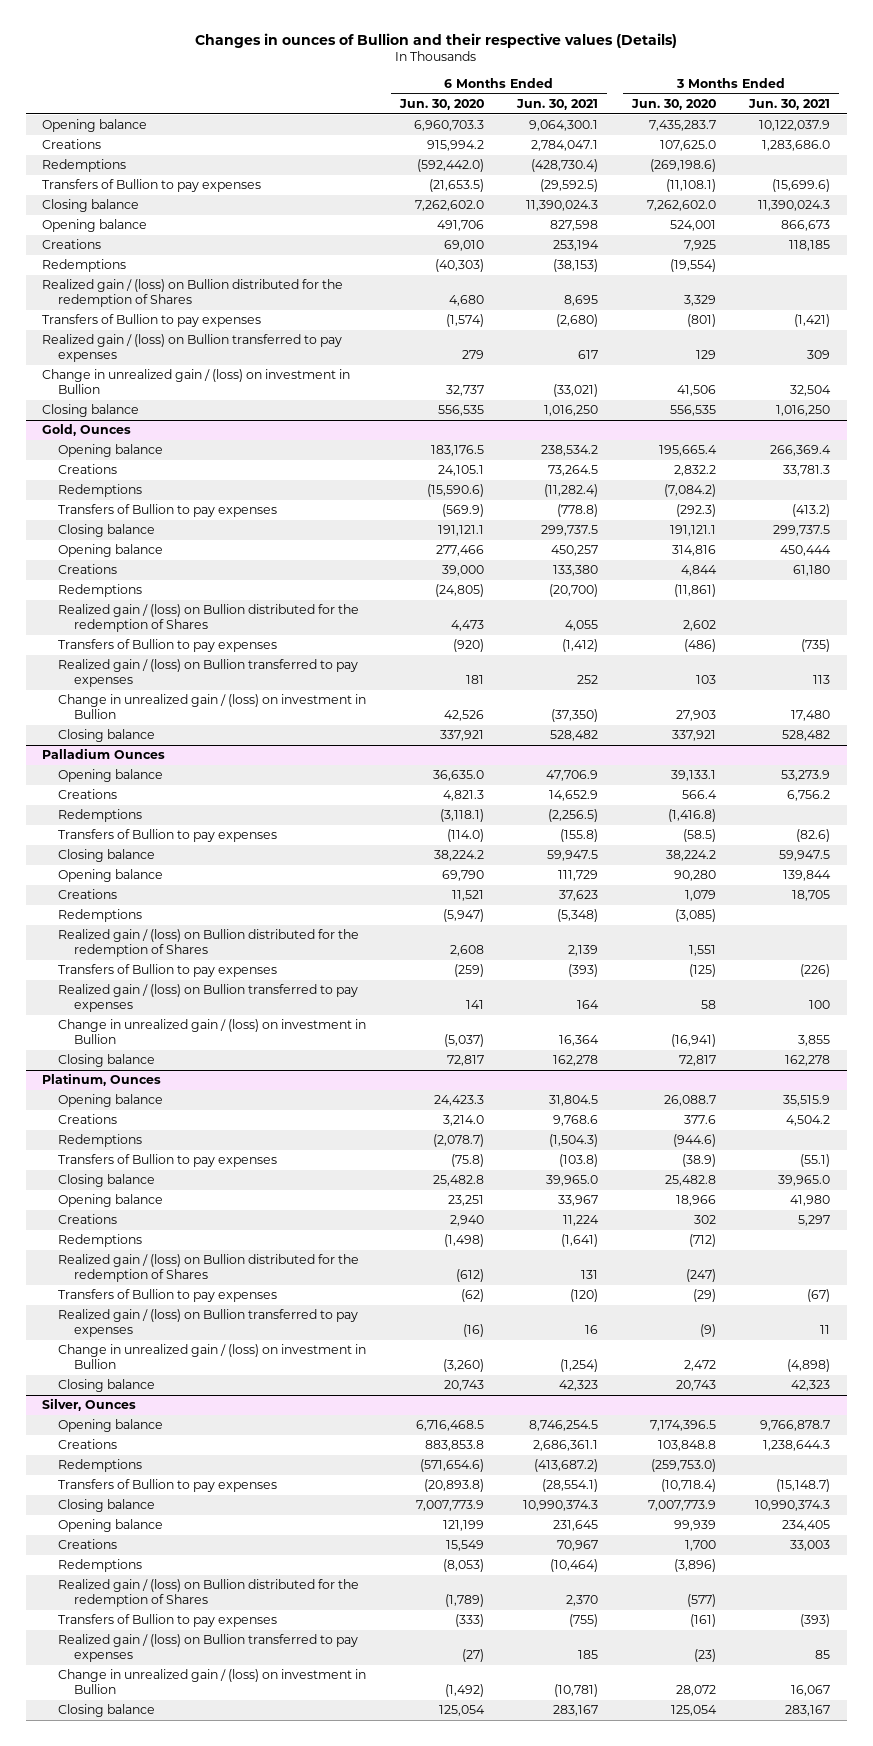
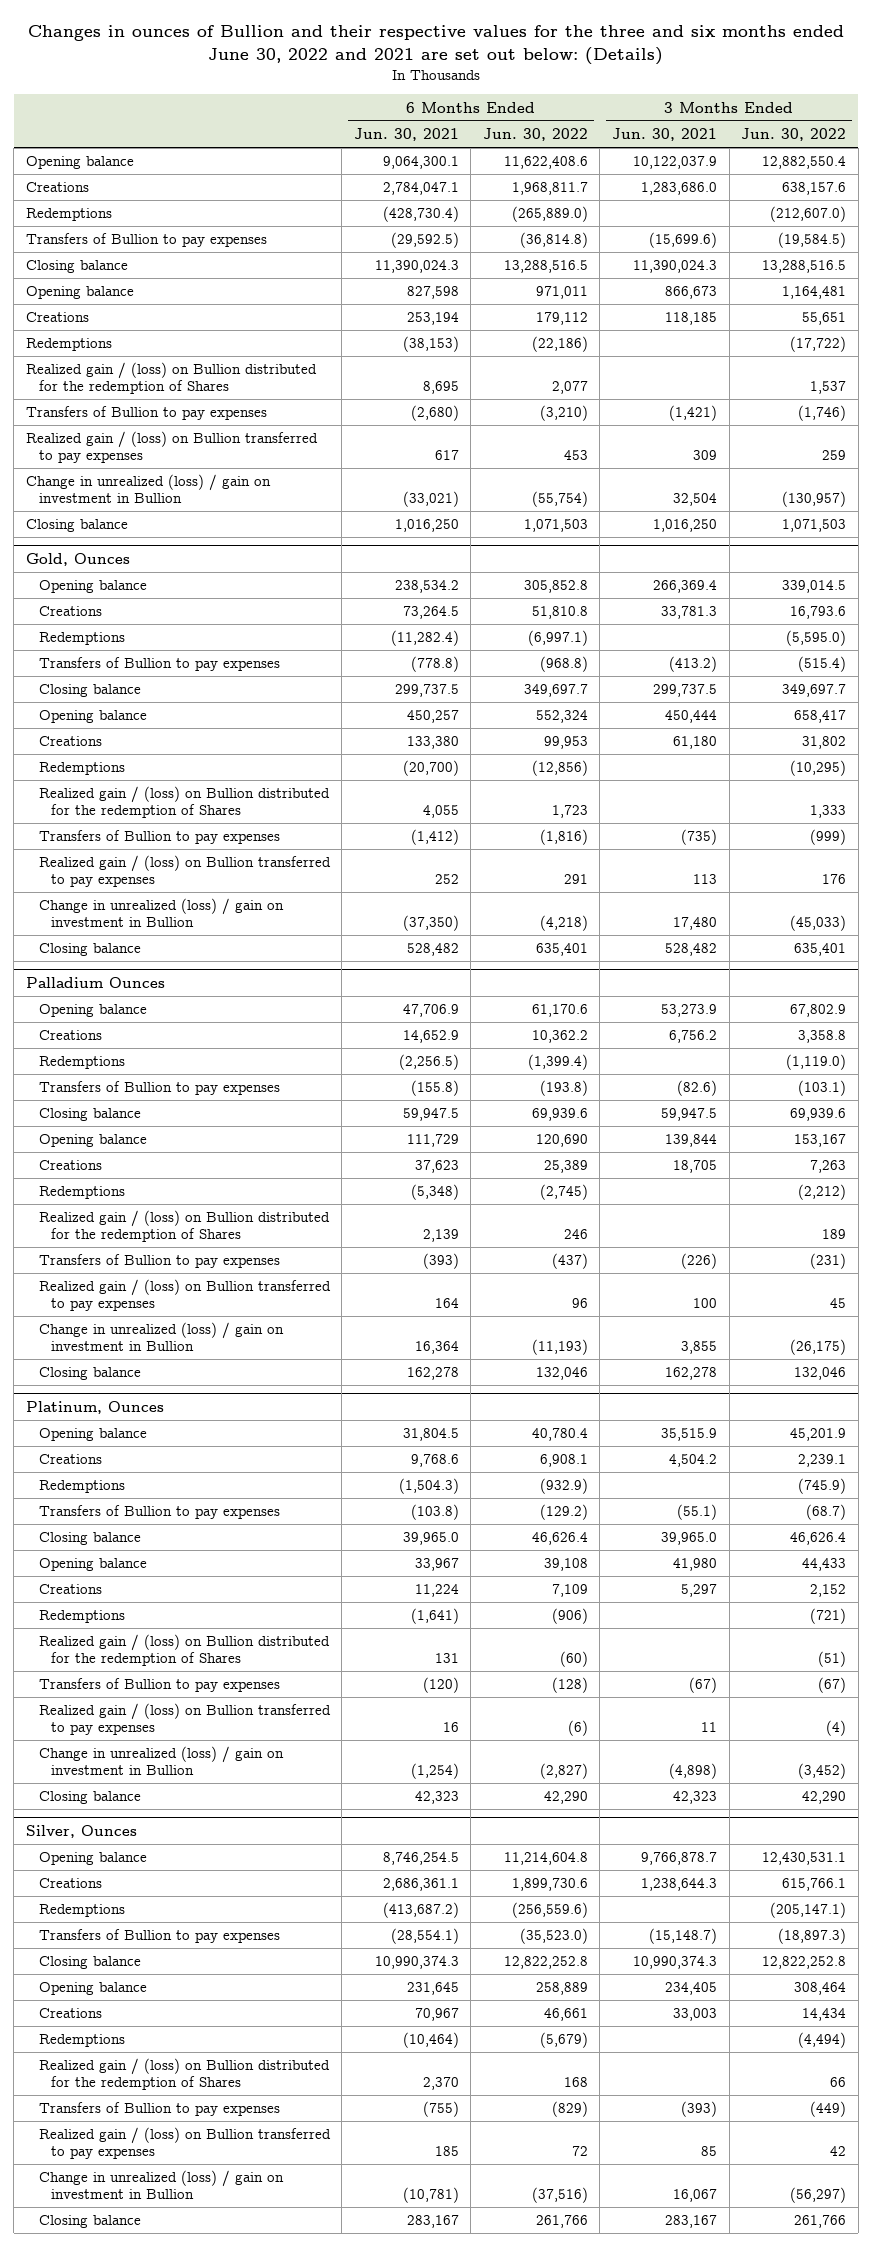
- Changes in ounces of Bullion and their respective values (Details)
+ Changes in ounces of Bullion and their respective values for the three and six months ended June 30, 2022 and 2021 are set out below: (Details)
- | 6 Months Ended Jun. 30, 2020 | 6 Months Ended Jun. 30, 2021 | 3 Months Ended Jun. 30, 2020 | 3 Months Ended Jun. 30, 2021
+ | 6 Months Ended Jun. 30, 2021 | 6 Months Ended Jun. 30, 2022 | 3 Months Ended Jun. 30, 2021 | 3 Months Ended Jun. 30, 2022
- Change in unrealized gain / (loss) on investment in Bullion | 32,737 | (33,021) | 41,506 | 32,504
+ Change in unrealized (loss) / gain on investment in Bullion | (33,021) | (55,754) | 32,504 | (130,957)
@ Gold, Ounces
- Change in unrealized gain / (loss) on investment in Bullion | 42,526 | (37,350) | 27,903 | 17,480
+ Change in unrealized (loss) / gain on investment in Bullion | (37,350) | (4,218) | 17,480 | (45,033)
@ Palladium Ounces
- Change in unrealized gain / (loss) on investment in Bullion | (5,037) | 16,364 | (16,941) | 3,855
+ Change in unrealized (loss) / gain on investment in Bullion | 16,364 | (11,193) | 3,855 | (26,175)
@ Platinum, Ounces
- Change in unrealized gain / (loss) on investment in Bullion | (3,260) | (1,254) | 2,472 | (4,898)
+ Change in unrealized (loss) / gain on investment in Bullion | (1,254) | (2,827) | (4,898) | (3,452)
@ Silver, Ounces
- Change in unrealized gain / (loss) on investment in Bullion | (1,492) | (10,781) | 28,072 | 16,067
+ Change in unrealized (loss) / gain on investment in Bullion | (10,781) | (37,516) | 16,067 | (56,297)

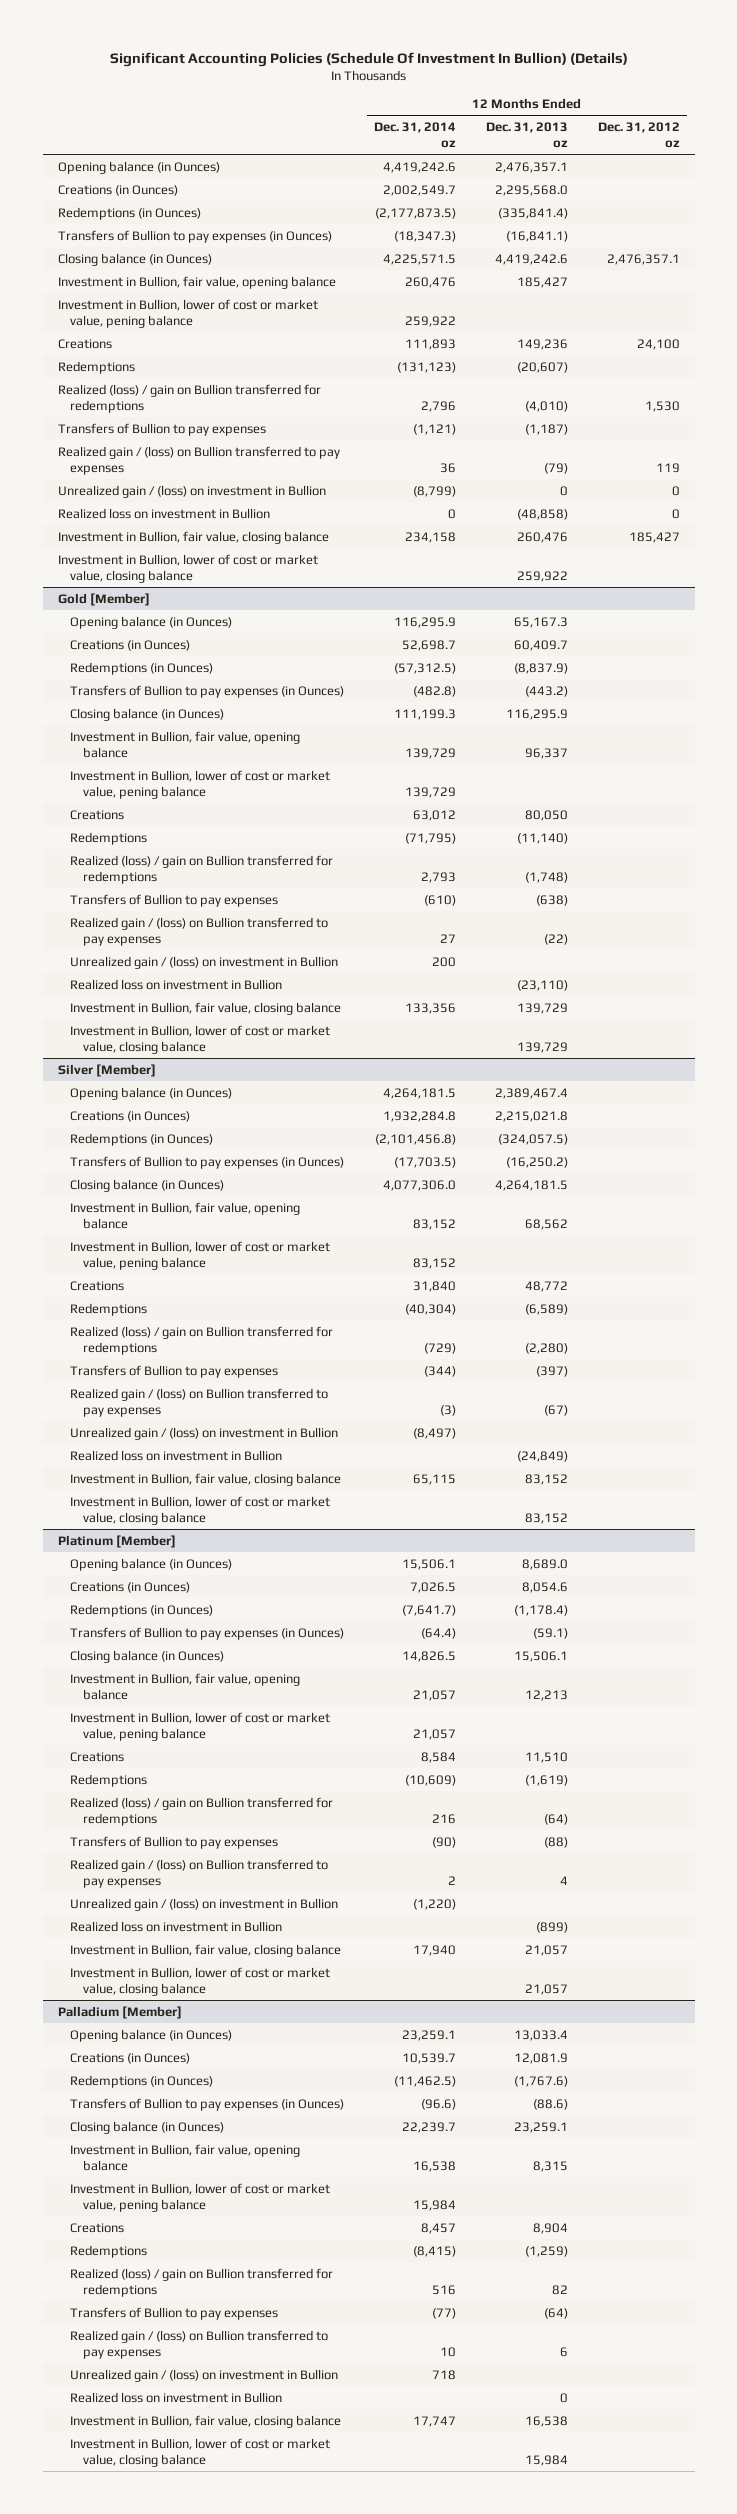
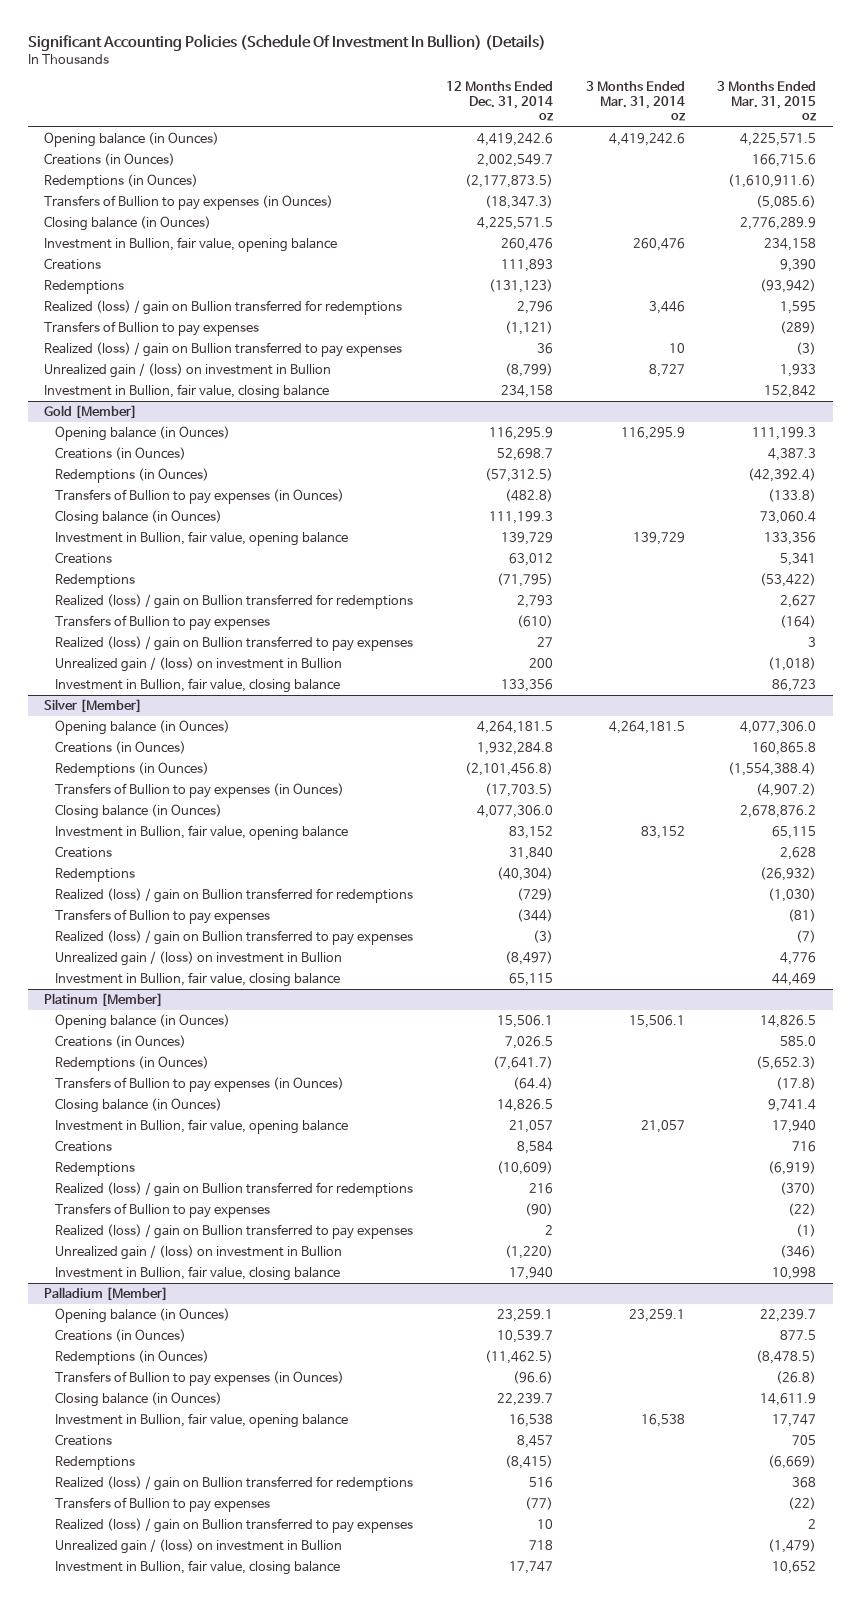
- | 12 Months Ended Dec. 31, 2014 oz | 12 Months Ended Dec. 31, 2013 oz | 12 Months Ended Dec. 31, 2012 oz
+ | 12 Months Ended Dec. 31, 2014 oz | 3 Months Ended Mar. 31, 2014 oz | 3 Months Ended Mar. 31, 2015 oz
- Investment in Bullion, lower of cost or market value, pening balance | 259,922 | |
- Realized gain / (loss) on Bullion transferred to pay expenses | 36 | (79) | 119
+ Realized (loss) / gain on Bullion transferred to pay expenses | 36 | 10 | (3)
- Realized loss on investment in Bullion | 0 | (48,858) | 0
- Investment in Bullion, lower of cost or market value, closing balance | | 259,922 |
@ Gold [Member]
- Investment in Bullion, lower of cost or market value, pening balance | 139,729 | |
- Realized gain / (loss) on Bullion transferred to pay expenses | 27 | (22) |
+ Realized (loss) / gain on Bullion transferred to pay expenses | 27 | | 3
- Realized loss on investment in Bullion | | (23,110) |
- Investment in Bullion, lower of cost or market value, closing balance | | 139,729 |
@ Silver [Member]
- Investment in Bullion, lower of cost or market value, pening balance | 83,152 | |
- Realized gain / (loss) on Bullion transferred to pay expenses | (3) | (67) |
+ Realized (loss) / gain on Bullion transferred to pay expenses | (3) | | (7)
- Realized loss on investment in Bullion | | (24,849) |
- Investment in Bullion, lower of cost or market value, closing balance | | 83,152 |
@ Platinum [Member]
- Investment in Bullion, lower of cost or market value, pening balance | 21,057 | |
- Realized gain / (loss) on Bullion transferred to pay expenses | 2 | 4 |
+ Realized (loss) / gain on Bullion transferred to pay expenses | 2 | | (1)
- Realized loss on investment in Bullion | | (899) |
- Investment in Bullion, lower of cost or market value, closing balance | | 21,057 |
@ Palladium [Member]
- Investment in Bullion, lower of cost or market value, pening balance | 15,984 | |
- Realized gain / (loss) on Bullion transferred to pay expenses | 10 | 6 |
+ Realized (loss) / gain on Bullion transferred to pay expenses | 10 | | 2
- Realized loss on investment in Bullion | | 0 |
- Investment in Bullion, lower of cost or market value, closing balance | | 15,984 |

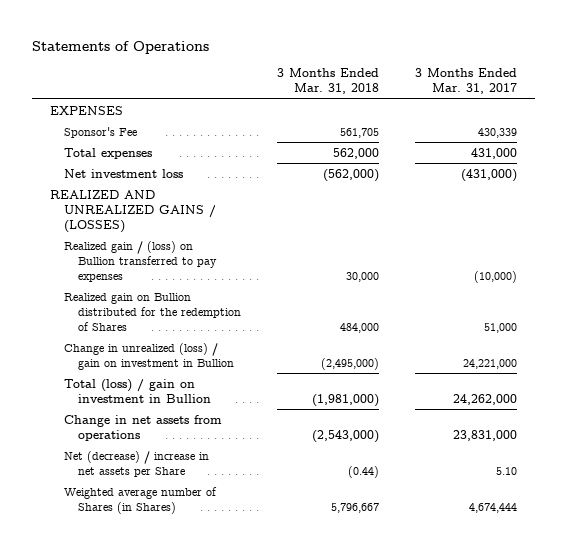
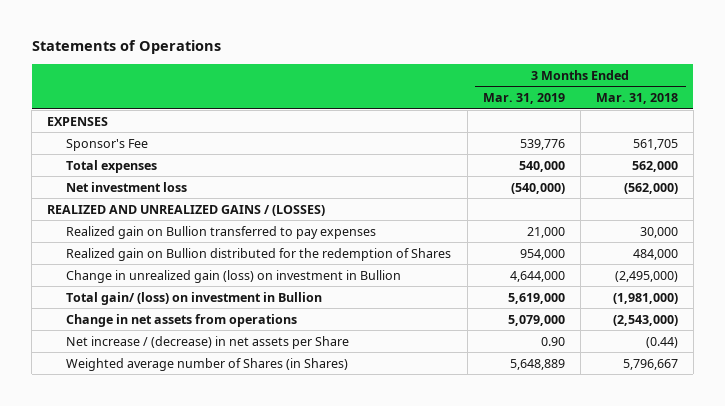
- | 3 Months Ended Mar. 31, 2018 | 3 Months Ended Mar. 31, 2017
+ | 3 Months Ended Mar. 31, 2019 | 3 Months Ended Mar. 31, 2018
- Realized gain / (loss) on Bullion transferred to pay expenses | 30,000 | (10,000)
+ Realized gain on Bullion transferred to pay expenses | 21,000 | 30,000
- Change in unrealized (loss) / gain on investment in Bullion | (2,495,000) | 24,221,000
- Total (loss) / gain on investment in Bullion | (1,981,000) | 24,262,000
+ Change in unrealized gain (loss) on investment in Bullion | 4,644,000 | (2,495,000)
+ Total gain/ (loss) on investment in Bullion | 5,619,000 | (1,981,000)
- Net (decrease) / increase in net assets per Share | (0.44) | 5.10
+ Net increase / (decrease) in net assets per Share | 0.90 | (0.44)

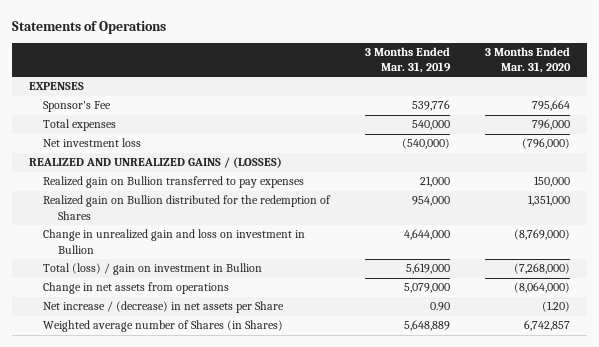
- | 3 Months Ended Mar. 31, 2019 | 3 Months Ended Mar. 31, 2018
+ | 3 Months Ended Mar. 31, 2019 | 3 Months Ended Mar. 31, 2020
- Change in unrealized gain (loss) on investment in Bullion | 4,644,000 | (2,495,000)
- Total gain/ (loss) on investment in Bullion | 5,619,000 | (1,981,000)
+ Change in unrealized gain and loss on investment in Bullion | 4,644,000 | (8,769,000)
+ Total (loss) / gain on investment in Bullion | 5,619,000 | (7,268,000)

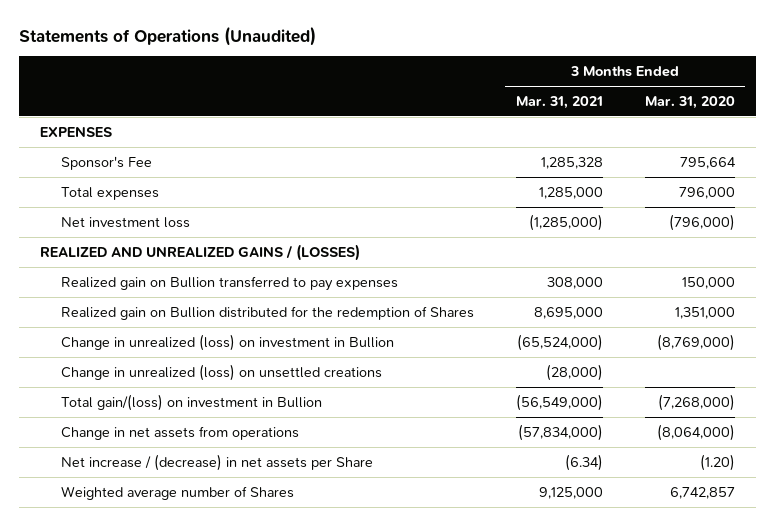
- Statements of Operations
+ Statements of Operations (Unaudited)
- | 3 Months Ended Mar. 31, 2019 | 3 Months Ended Mar. 31, 2020
+ | 3 Months Ended Mar. 31, 2021 | 3 Months Ended Mar. 31, 2020
- Change in unrealized gain and loss on investment in Bullion | 4,644,000 | (8,769,000)
- Total (loss) / gain on investment in Bullion | 5,619,000 | (7,268,000)
+ Change in unrealized (loss) on investment in Bullion | (65,524,000) | (8,769,000)
+ Change in unrealized (loss) on unsettled creations | (28,000) |
+ Total gain/(loss) on investment in Bullion | (56,549,000) | (7,268,000)
- Weighted average number of Shares (in Shares) | 5,648,889 | 6,742,857
+ Weighted average number of Shares | 9,125,000 | 6,742,857

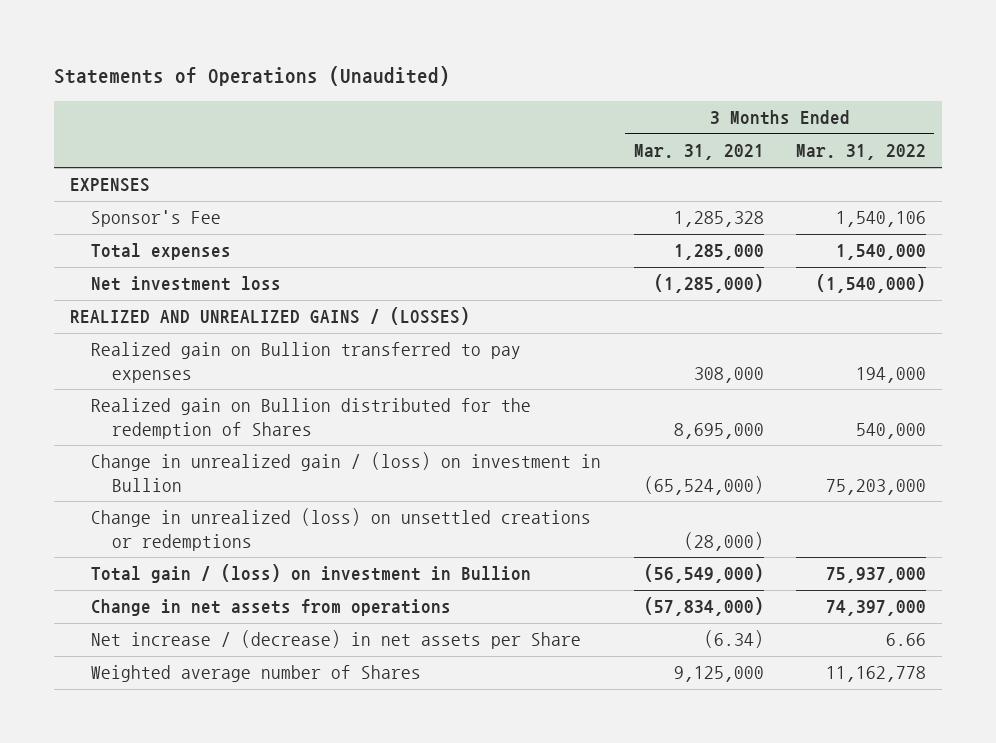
- | 3 Months Ended Mar. 31, 2021 | 3 Months Ended Mar. 31, 2020
+ | 3 Months Ended Mar. 31, 2021 | 3 Months Ended Mar. 31, 2022
- Change in unrealized (loss) on investment in Bullion | (65,524,000) | (8,769,000)
- Change in unrealized (loss) on unsettled creations | (28,000) |
- Total gain/(loss) on investment in Bullion | (56,549,000) | (7,268,000)
+ Change in unrealized gain / (loss) on investment in Bullion | (65,524,000) | 75,203,000
+ Change in unrealized (loss) on unsettled creations or redemptions | (28,000) |
+ Total gain / (loss) on investment in Bullion | (56,549,000) | 75,937,000

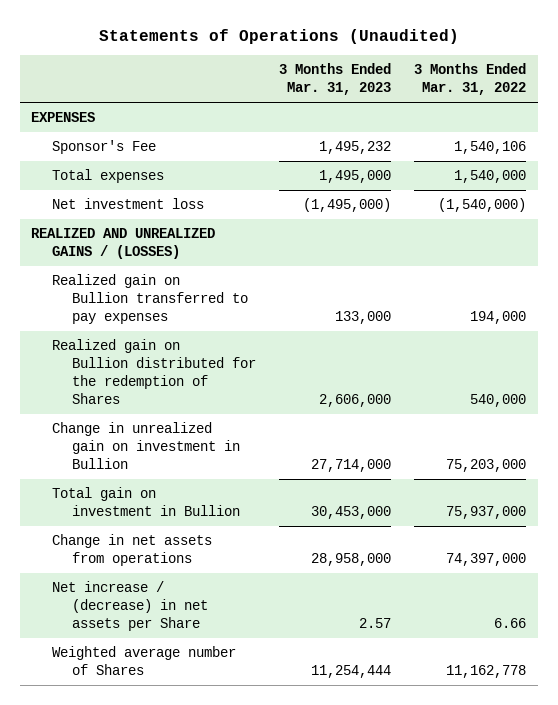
- | 3 Months Ended Mar. 31, 2021 | 3 Months Ended Mar. 31, 2022
+ | 3 Months Ended Mar. 31, 2023 | 3 Months Ended Mar. 31, 2022
- Change in unrealized gain / (loss) on investment in Bullion | (65,524,000) | 75,203,000
- Change in unrealized (loss) on unsettled creations or redemptions | (28,000) |
- Total gain / (loss) on investment in Bullion | (56,549,000) | 75,937,000
+ Change in unrealized gain on investment in Bullion | 27,714,000 | 75,203,000
+ Total gain on investment in Bullion | 30,453,000 | 75,937,000

